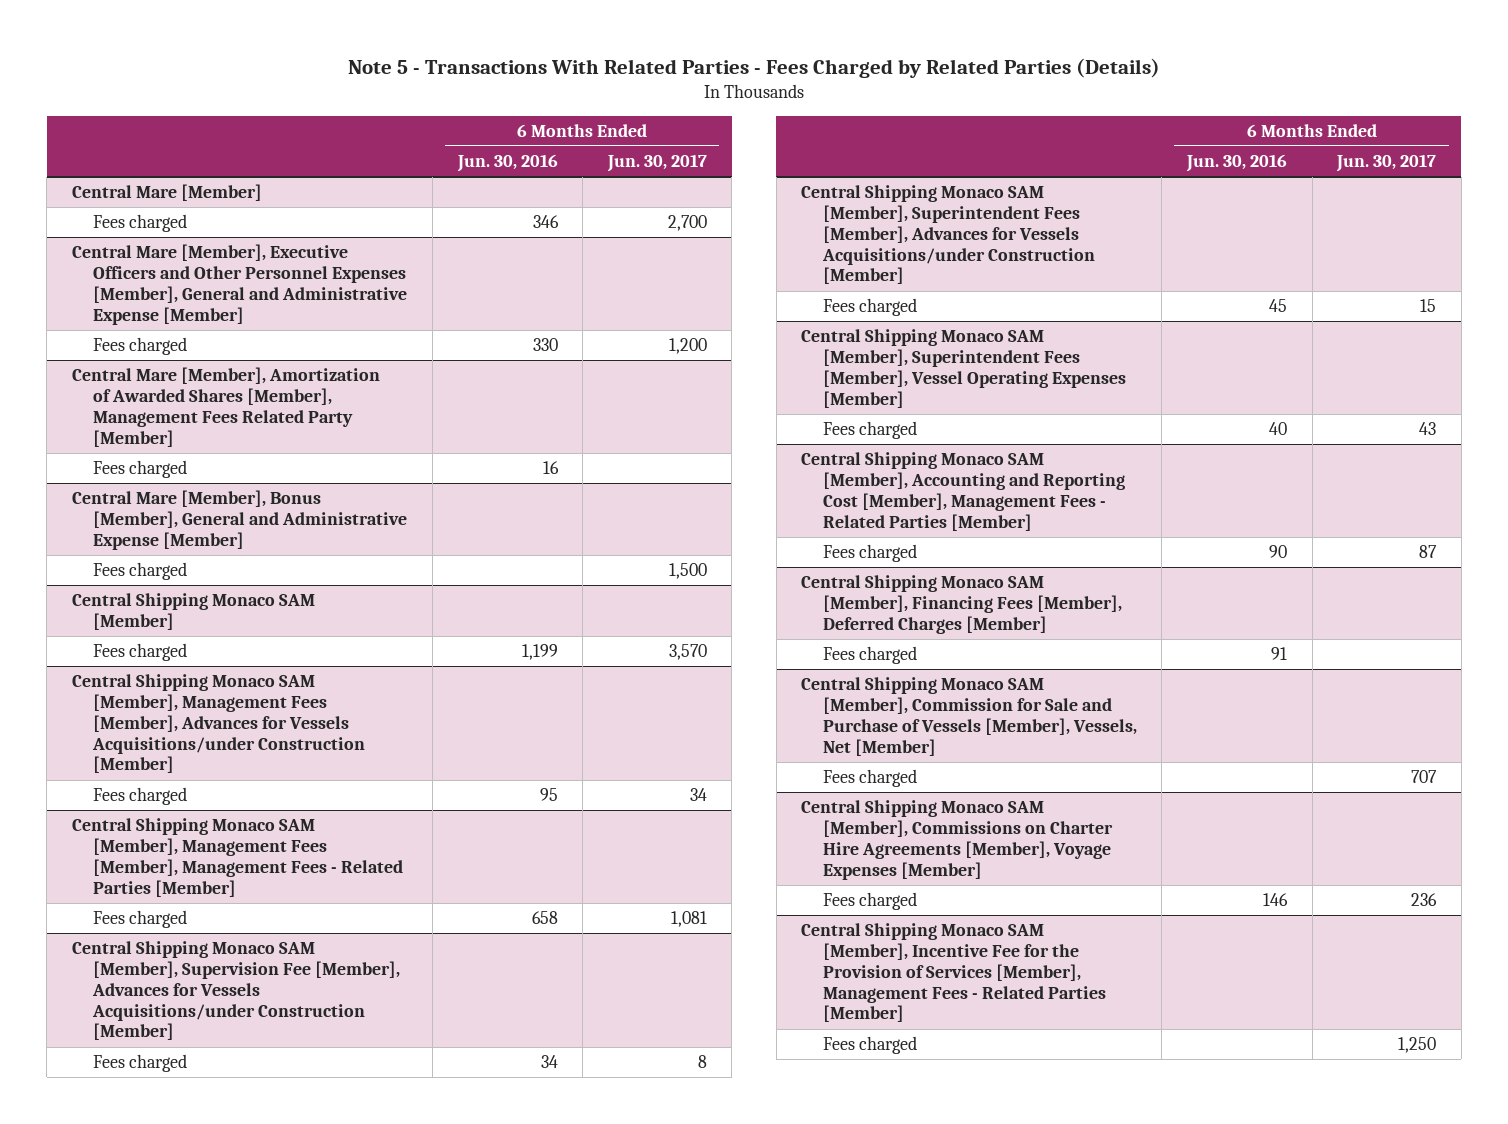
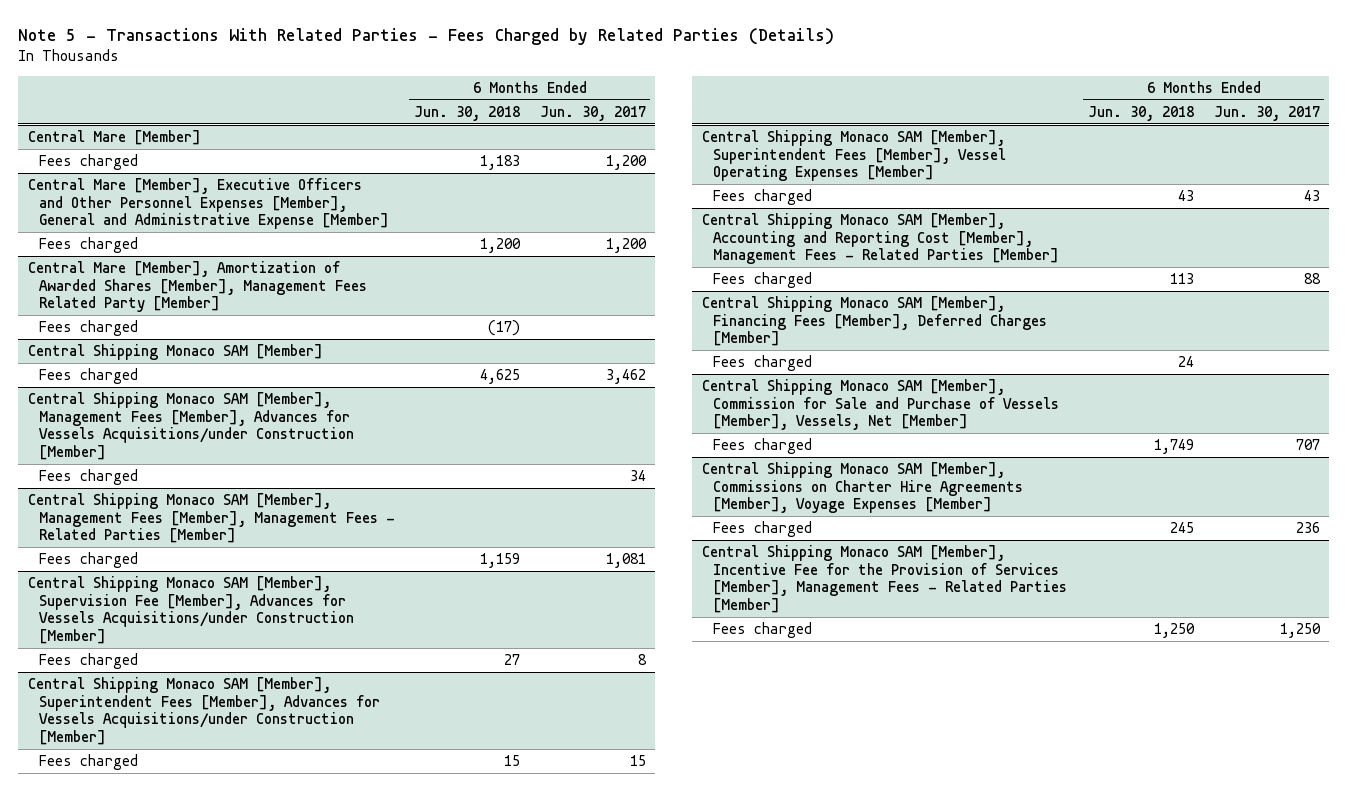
- | 6 Months Ended Jun. 30, 2016 | 6 Months Ended Jun. 30, 2017
+ | 6 Months Ended Jun. 30, 2018 | 6 Months Ended Jun. 30, 2017
@ Central Mare [Member]
- Fees charged | 346 | 2,700
+ Fees charged | 1,183 | 1,200
- Central Mare [Member], Bonus [Member], General and Administrative Expense [Member]
- Fees charged | | 1,500
@ Central Shipping Monaco SAM [Member]
- Fees charged | 1,199 | 3,570
+ Fees charged | 4,625 | 3,462
@ Central Shipping Monaco SAM [Member], Accounting and Reporting Cost [Member], Management Fees - Related Parties [Member]
- Fees charged | 90 | 87
+ Fees charged | 113 | 88

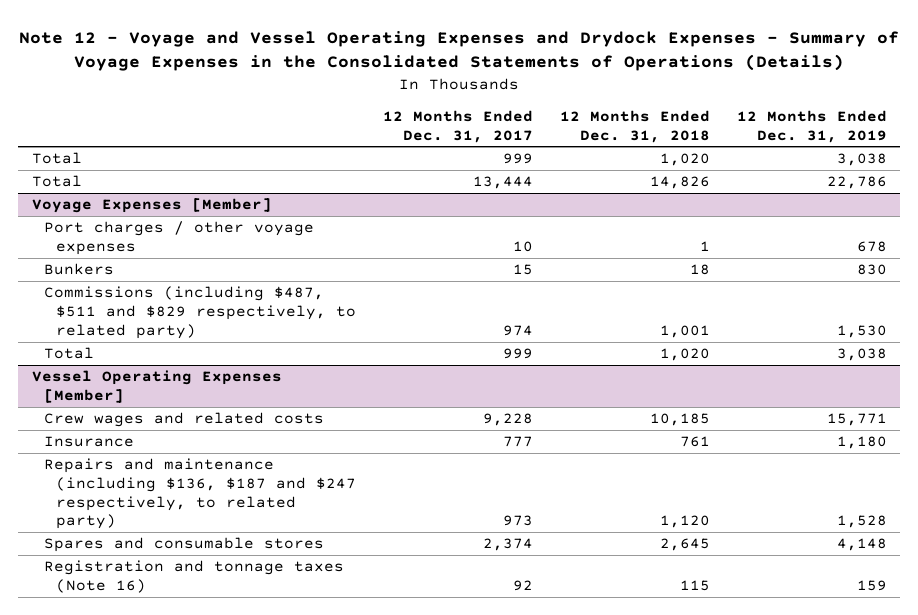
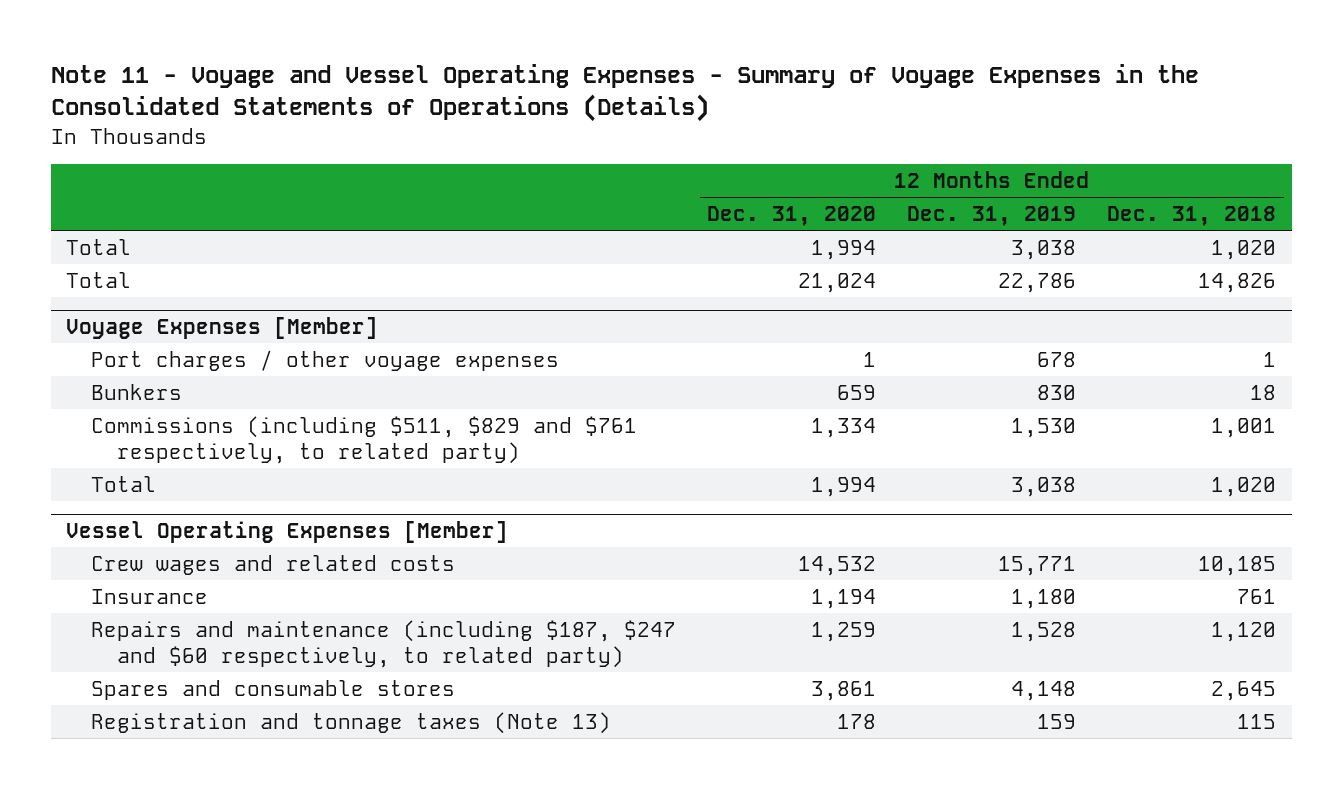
- Note 12 - Voyage and Vessel Operating Expenses and Drydock Expenses - Summary of Voyage Expenses in the Consolidated Statements of Operations (Details)
+ Note 11 - Voyage and Vessel Operating Expenses - Summary of Voyage Expenses in the Consolidated Statements of Operations (Details)
- | 12 Months Ended Dec. 31, 2017 | 12 Months Ended Dec. 31, 2018 | 12 Months Ended Dec. 31, 2019
+ | 12 Months Ended Dec. 31, 2020 | 12 Months Ended Dec. 31, 2019 | 12 Months Ended Dec. 31, 2018
@ Voyage Expenses [Member]
- Commissions (including $487, $511 and $829 respectively, to related party) | 974 | 1,001 | 1,530
+ Commissions (including $511, $829 and $761 respectively, to related party) | 1,334 | 1,530 | 1,001
@ Vessel Operating Expenses [Member]
- Repairs and maintenance (including $136, $187 and $247 respectively, to related party) | 973 | 1,120 | 1,528
+ Repairs and maintenance (including $187, $247 and $60 respectively, to related party) | 1,259 | 1,528 | 1,120
- Registration and tonnage taxes (Note 16) | 92 | 115 | 159
+ Registration and tonnage taxes (Note 13) | 178 | 159 | 115

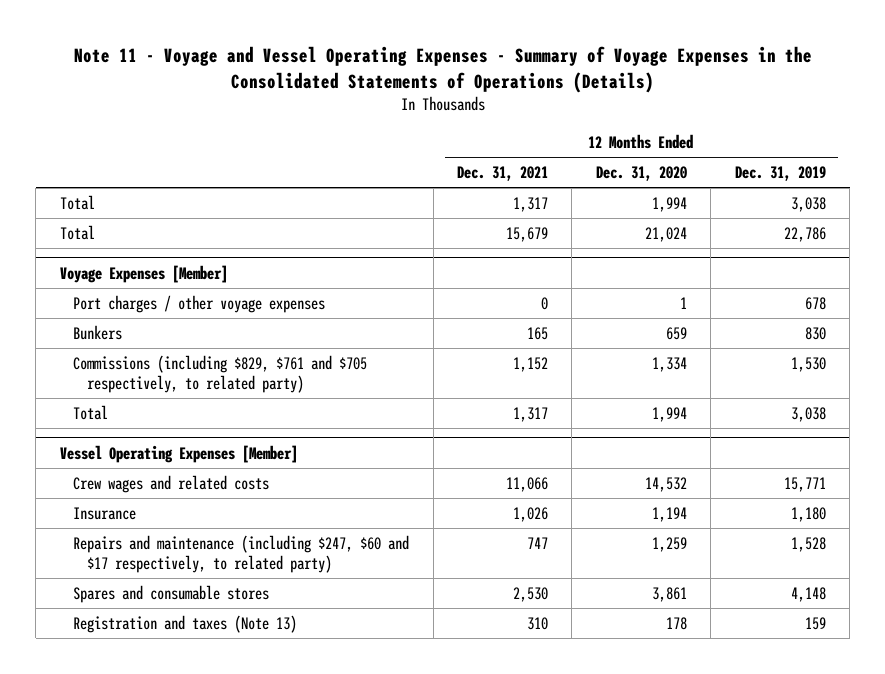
- | 12 Months Ended Dec. 31, 2020 | 12 Months Ended Dec. 31, 2019 | 12 Months Ended Dec. 31, 2018
+ | 12 Months Ended Dec. 31, 2021 | 12 Months Ended Dec. 31, 2020 | 12 Months Ended Dec. 31, 2019
@ Voyage Expenses [Member]
- Commissions (including $511, $829 and $761 respectively, to related party) | 1,334 | 1,530 | 1,001
+ Commissions (including $829, $761 and $705 respectively, to related party) | 1,152 | 1,334 | 1,530
@ Vessel Operating Expenses [Member]
- Repairs and maintenance (including $187, $247 and $60 respectively, to related party) | 1,259 | 1,528 | 1,120
+ Repairs and maintenance (including $247, $60 and $17 respectively, to related party) | 747 | 1,259 | 1,528
- Registration and tonnage taxes (Note 13) | 178 | 159 | 115
+ Registration and taxes (Note 13) | 310 | 178 | 159

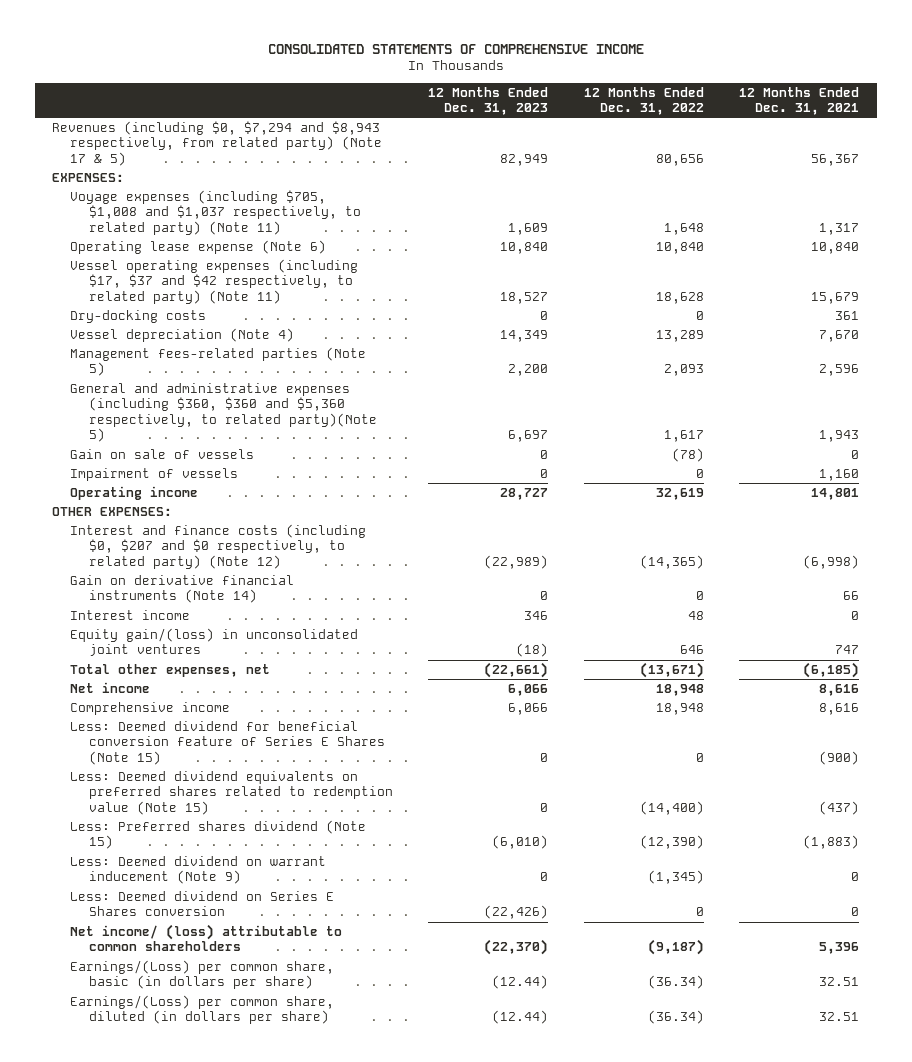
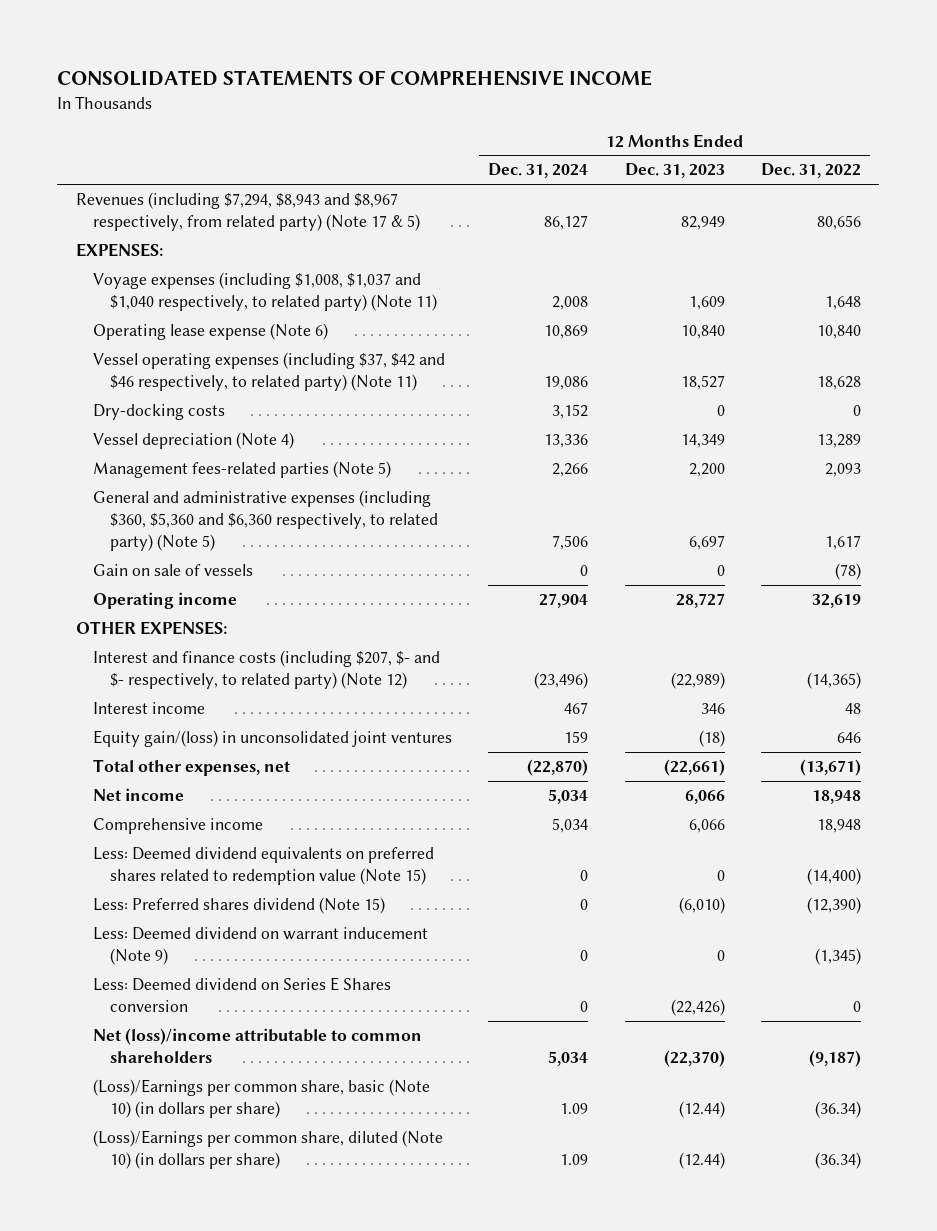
- | 12 Months Ended Dec. 31, 2023 | 12 Months Ended Dec. 31, 2022 | 12 Months Ended Dec. 31, 2021
+ | 12 Months Ended Dec. 31, 2024 | 12 Months Ended Dec. 31, 2023 | 12 Months Ended Dec. 31, 2022
- Revenues (including $0, $7,294 and $8,943 respectively, from related party) (Note 17 & 5) | 82,949 | 80,656 | 56,367
+ Revenues (including $7,294, $8,943 and $8,967 respectively, from related party) (Note 17 & 5) | 86,127 | 82,949 | 80,656
- Voyage expenses (including $705, $1,008 and $1,037 respectively, to related party) (Note 11) | 1,609 | 1,648 | 1,317
+ Voyage expenses (including $1,008, $1,037 and $1,040 respectively, to related party) (Note 11) | 2,008 | 1,609 | 1,648
- Vessel operating expenses (including $17, $37 and $42 respectively, to related party) (Note 11) | 18,527 | 18,628 | 15,679
+ Vessel operating expenses (including $37, $42 and $46 respectively, to related party) (Note 11) | 19,086 | 18,527 | 18,628
- General and administrative expenses (including $360, $360 and $5,360 respectively, to related party)(Note 5) | 6,697 | 1,617 | 1,943
+ General and administrative expenses (including $360, $5,360 and $6,360 respectively, to related party) (Note 5) | 7,506 | 6,697 | 1,617
- Impairment of vessels | 0 | 0 | 1,160
- Interest and finance costs (including $0, $207 and $0 respectively, to related party) (Note 12) | (22,989) | (14,365) | (6,998)
- Gain on derivative financial instruments (Note 14) | 0 | 0 | 66
+ Interest and finance costs (including $207, $- and $- respectively, to related party) (Note 12) | (23,496) | (22,989) | (14,365)
- Less: Deemed dividend for beneficial conversion feature of Series E Shares (Note 15) | 0 | 0 | (900)
- Net income/ (loss) attributable to common shareholders | (22,370) | (9,187) | 5,396
- Earnings/(Loss) per common share, basic (in dollars per share) | (12.44) | (36.34) | 32.51
- Earnings/(Loss) per common share, diluted (in dollars per share) | (12.44) | (36.34) | 32.51
+ Net (loss)/income attributable to common shareholders | 5,034 | (22,370) | (9,187)
+ (Loss)/Earnings per common share, basic (Note 10) (in dollars per share) | 1.09 | (12.44) | (36.34)
+ (Loss)/Earnings per common share, diluted (Note 10) (in dollars per share) | 1.09 | (12.44) | (36.34)

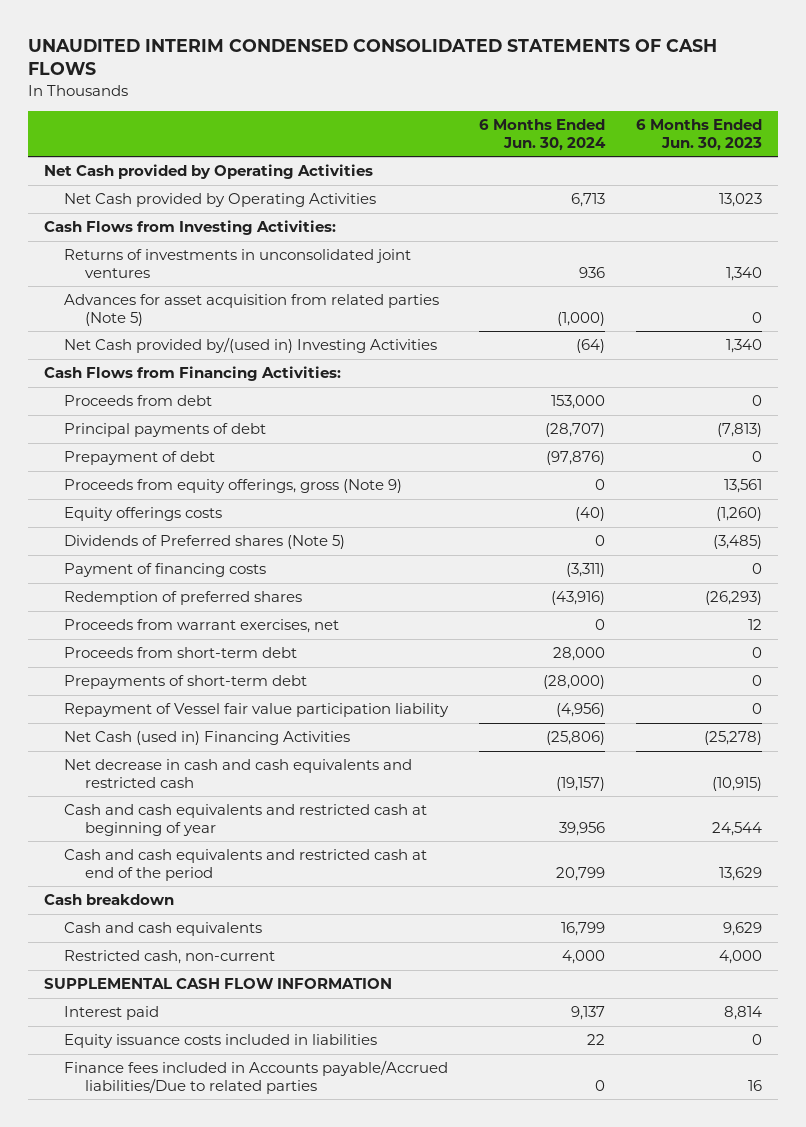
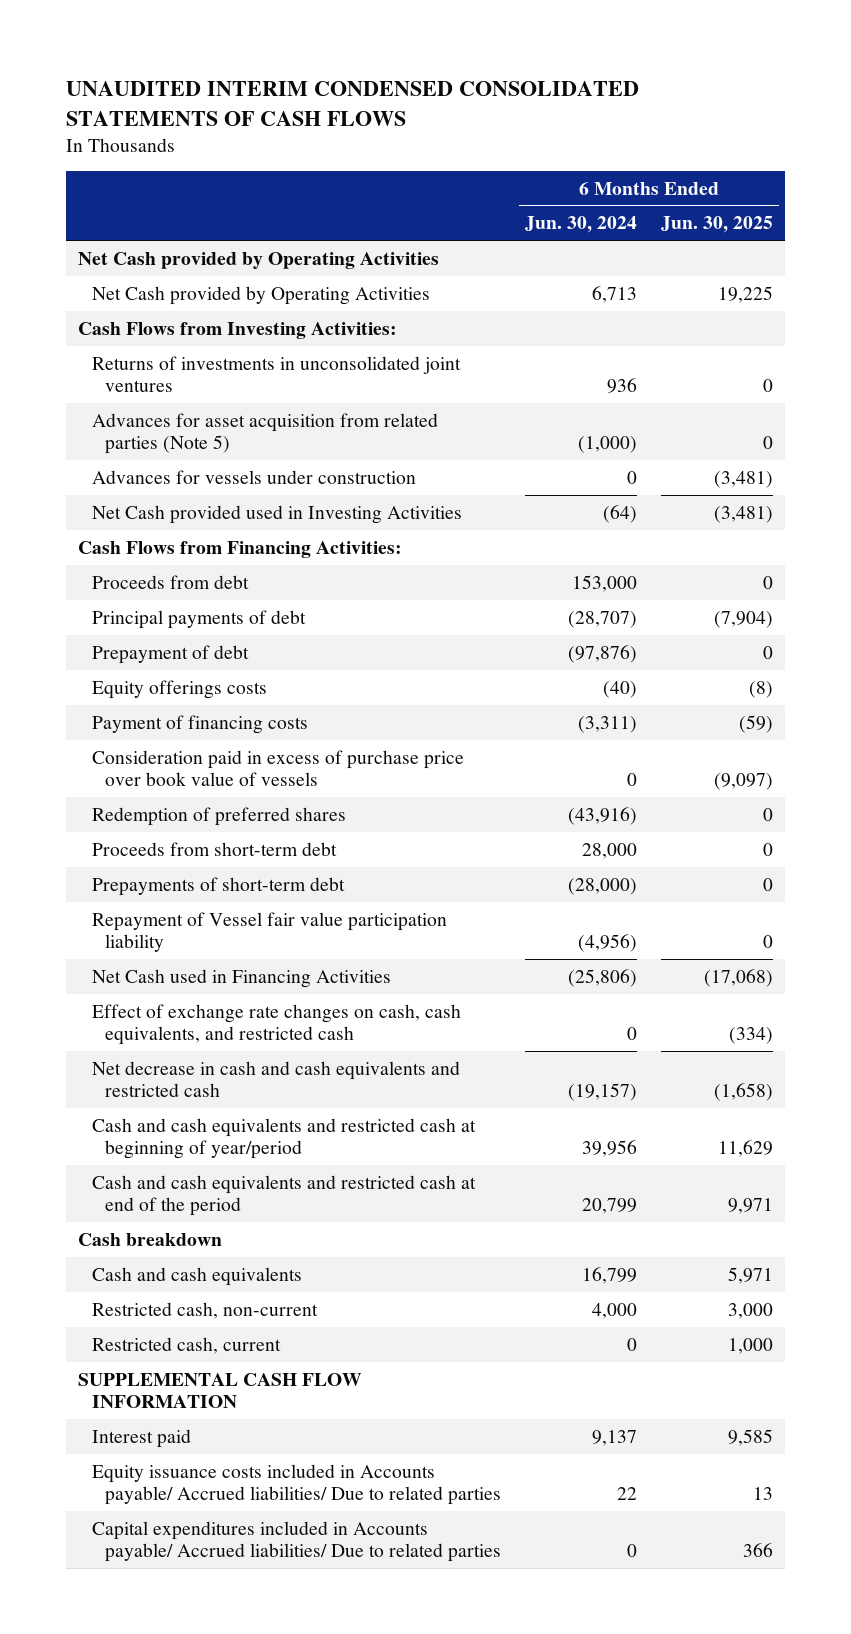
- | 6 Months Ended Jun. 30, 2024 | 6 Months Ended Jun. 30, 2023
+ | 6 Months Ended Jun. 30, 2024 | 6 Months Ended Jun. 30, 2025
- Net Cash provided by/(used in) Investing Activities | (64) | 1,340
+ Advances for vessels under construction | 0 | (3,481)
+ Net Cash provided used in Investing Activities | (64) | (3,481)
- Proceeds from equity offerings, gross (Note 9) | 0 | 13,561
- Dividends of Preferred shares (Note 5) | 0 | (3,485)
+ Consideration paid in excess of purchase price over book value of vessels | 0 | (9,097)
- Proceeds from warrant exercises, net | 0 | 12
- Net Cash (used in) Financing Activities | (25,806) | (25,278)
+ Net Cash used in Financing Activities | (25,806) | (17,068)
+ Effect of exchange rate changes on cash, cash equivalents, and restricted cash | 0 | (334)
- Cash and cash equivalents and restricted cash at beginning of year | 39,956 | 24,544
+ Cash and cash equivalents and restricted cash at beginning of year/period | 39,956 | 11,629
+ Restricted cash, current | 0 | 1,000
- Equity issuance costs included in liabilities | 22 | 0
- Finance fees included in Accounts payable/Accrued liabilities/Due to related parties | 0 | 16
+ Equity issuance costs included in Accounts payable/ Accrued liabilities/ Due to related parties | 22 | 13
+ Capital expenditures included in Accounts payable/ Accrued liabilities/ Due to related parties | 0 | 366

